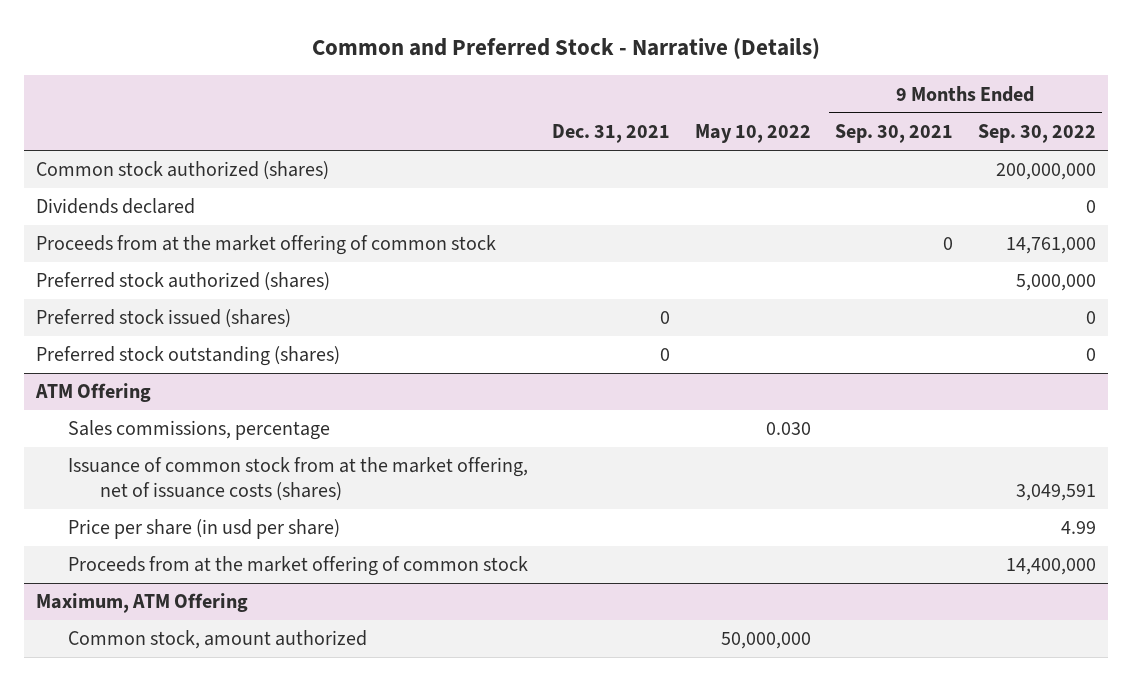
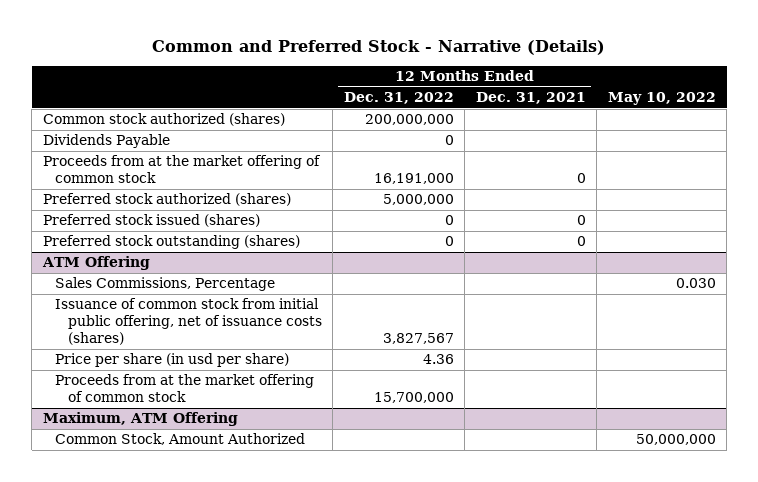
- | Dec. 31, 2021 | May 10, 2022 | 9 Months Ended Sep. 30, 2021 | 9 Months Ended Sep. 30, 2022
+ | 12 Months Ended Dec. 31, 2022 | 12 Months Ended Dec. 31, 2021 | May 10, 2022
- Dividends declared | | | | 0
+ Dividends Payable | 0 | |
@ ATM Offering
- Sales commissions, percentage | | 0.030 | |
- Issuance of common stock from at the market offering, net of issuance costs (shares) | | | | 3,049,591
+ Sales Commissions, Percentage | | | 0.030
+ Issuance of common stock from initial public offering, net of issuance costs (shares) | 3,827,567 | |
@ Maximum, ATM Offering
- Common stock, amount authorized | | 50,000,000 | |
+ Common Stock, Amount Authorized | | | 50,000,000

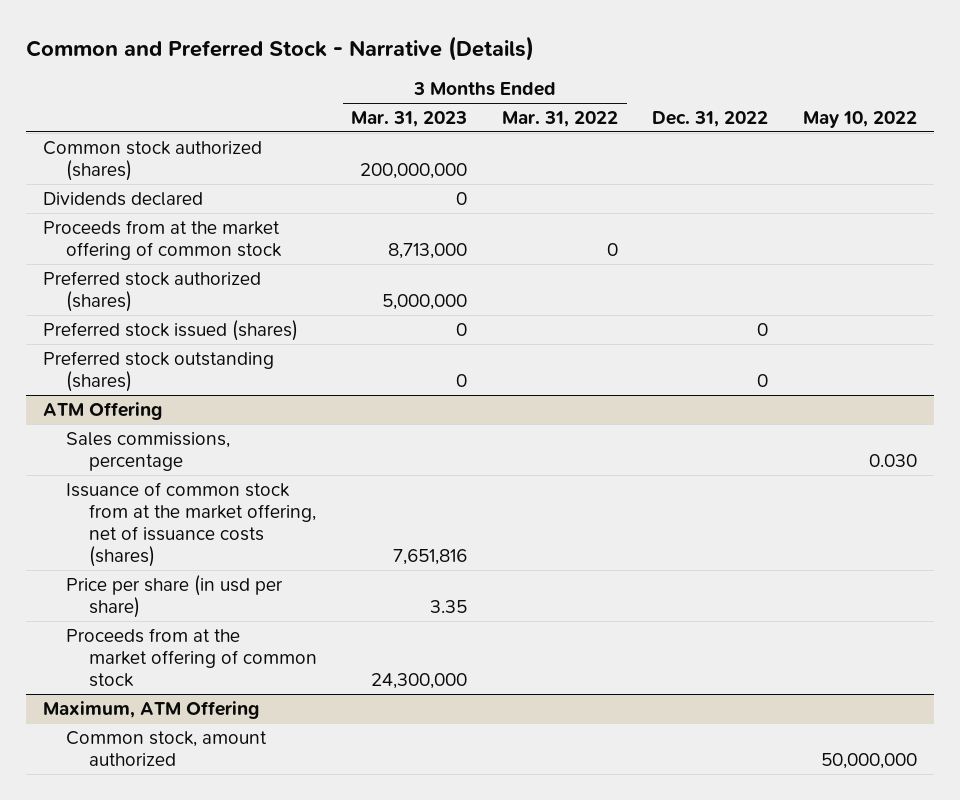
- | 12 Months Ended Dec. 31, 2022 | 12 Months Ended Dec. 31, 2021 | May 10, 2022
+ | 3 Months Ended Mar. 31, 2023 | 3 Months Ended Mar. 31, 2022 | Dec. 31, 2022 | May 10, 2022
- Dividends Payable | 0 | |
+ Dividends declared | 0 | | |
@ ATM Offering
- Sales Commissions, Percentage | | | 0.030
- Issuance of common stock from initial public offering, net of issuance costs (shares) | 3,827,567 | |
+ Sales commissions, percentage | | | | 0.030
+ Issuance of common stock from at the market offering, net of issuance costs (shares) | 7,651,816 | | |
@ Maximum, ATM Offering
- Common Stock, Amount Authorized | | | 50,000,000
+ Common stock, amount authorized | | | | 50,000,000

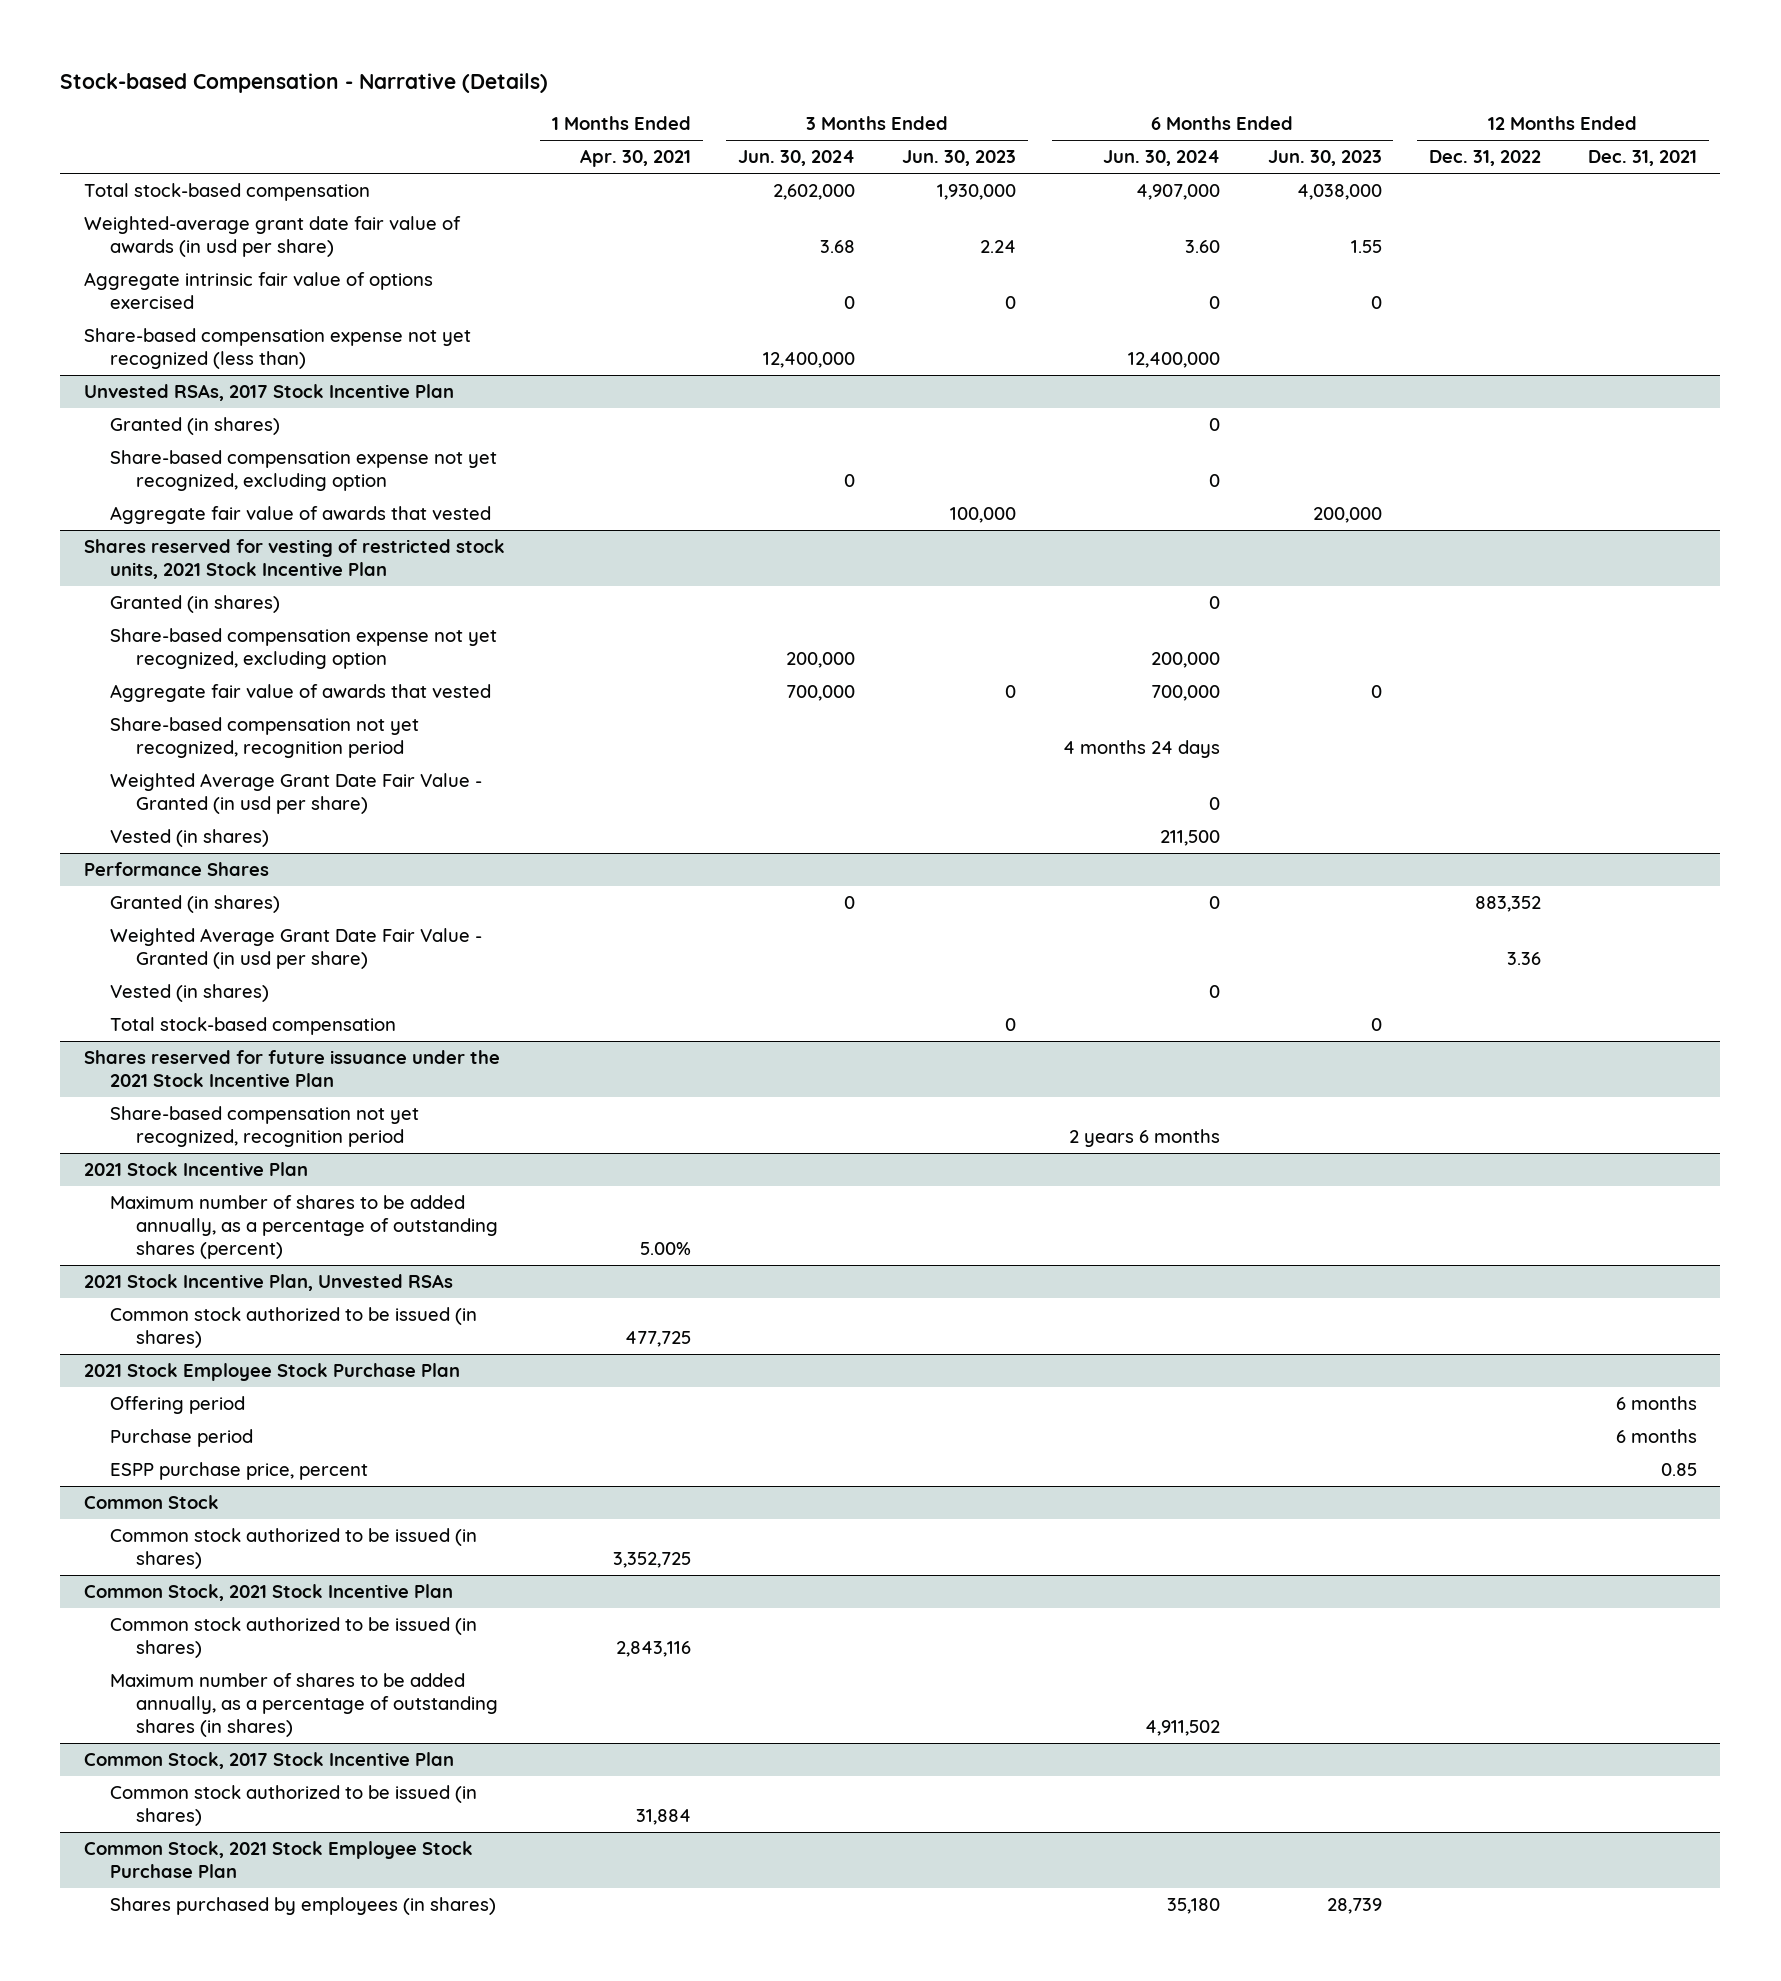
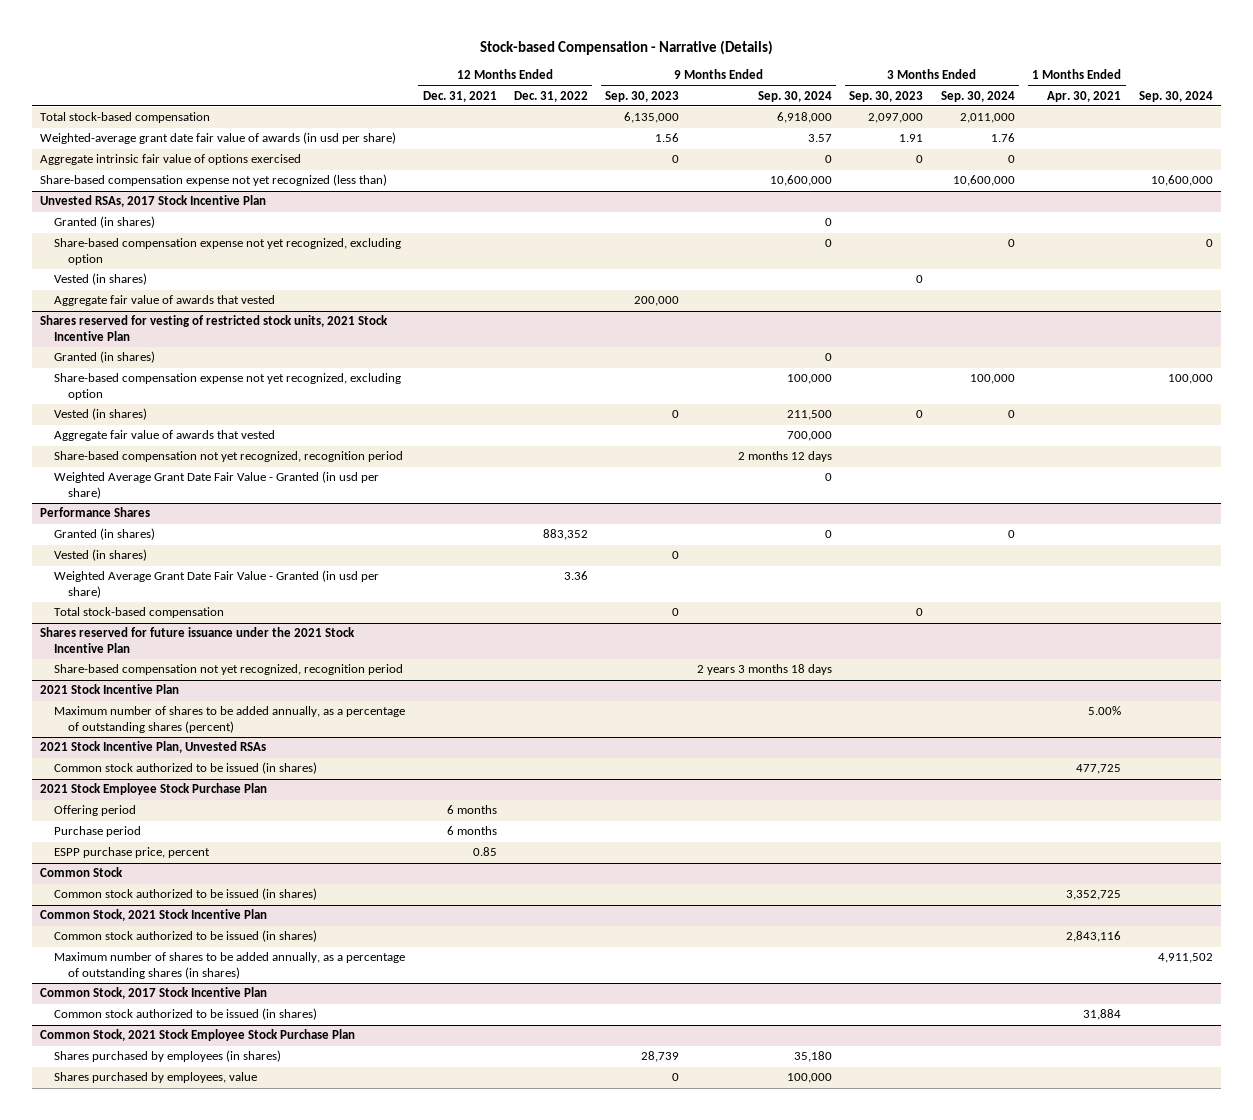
- | 1 Months Ended Apr. 30, 2021 | 3 Months Ended Jun. 30, 2024 | 3 Months Ended Jun. 30, 2023 | 6 Months Ended Jun. 30, 2024 | 6 Months Ended Jun. 30, 2023 | 12 Months Ended Dec. 31, 2022 | 12 Months Ended Dec. 31, 2021
+ | 12 Months Ended Dec. 31, 2021 | 12 Months Ended Dec. 31, 2022 | 9 Months Ended Sep. 30, 2023 | 9 Months Ended Sep. 30, 2024 | 3 Months Ended Sep. 30, 2023 | 3 Months Ended Sep. 30, 2024 | 1 Months Ended Apr. 30, 2021 | Sep. 30, 2024
@ Unvested RSAs, 2017 Stock Incentive Plan
+ Vested (in shares) | | | | | 0 | | |
@ Shares reserved for vesting of restricted stock units, 2021 Stock Incentive Plan
moved up: Vested (in shares) | | | 0 | 211,500 | 0 | 0 | |
@ Performance Shares
moved down: Weighted Average Grant Date Fair Value - Granted (in usd per share) | | 3.36 | | | | | |
@ Common Stock, 2021 Stock Employee Stock Purchase Plan
+ Shares purchased by employees, value | | | 0 | 100,000 | | | |

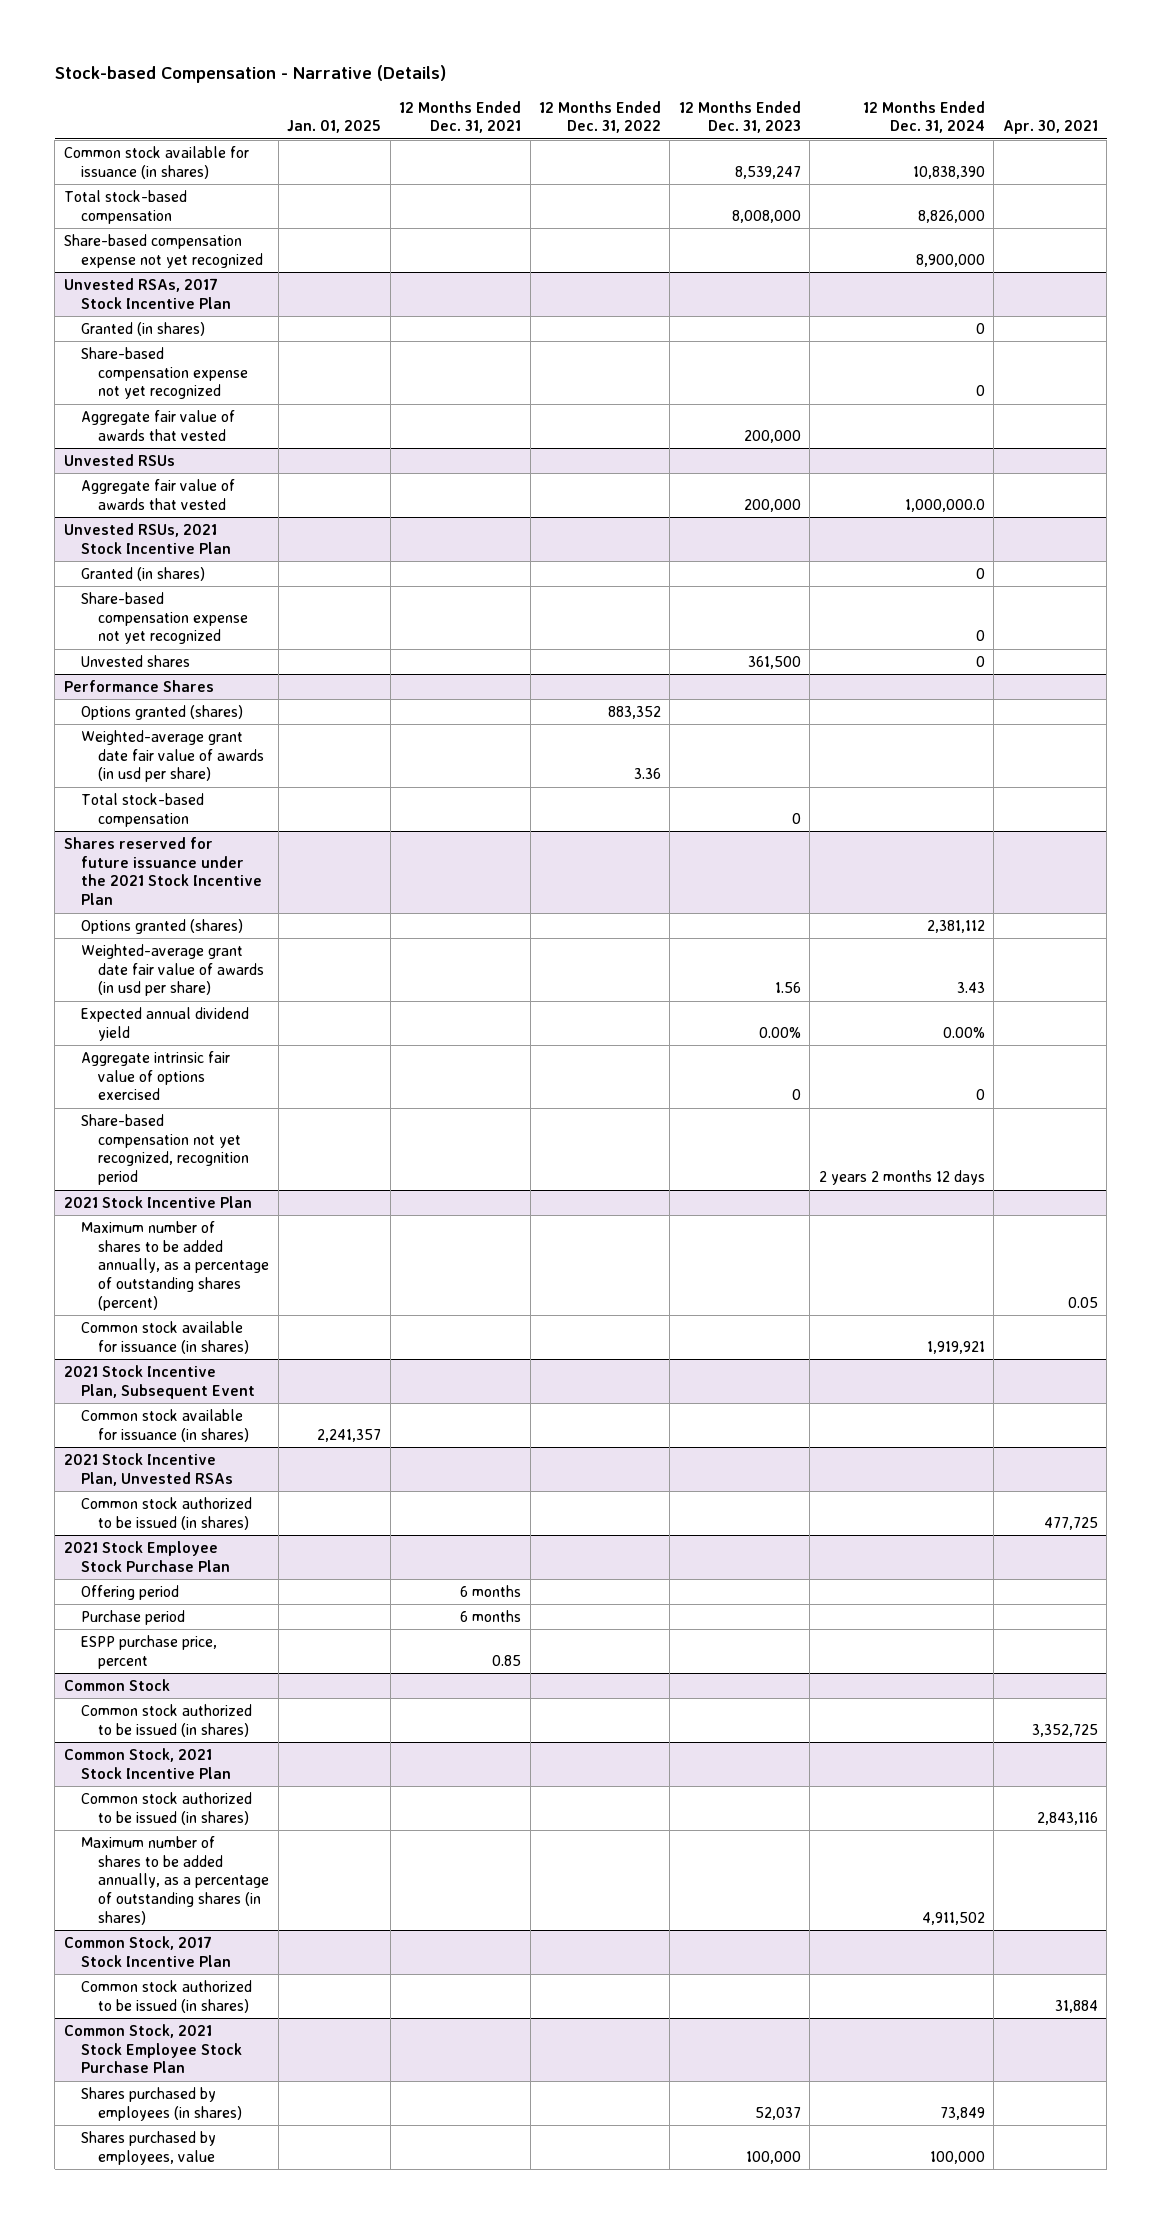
- | 12 Months Ended Dec. 31, 2021 | 12 Months Ended Dec. 31, 2022 | 9 Months Ended Sep. 30, 2023 | 9 Months Ended Sep. 30, 2024 | 3 Months Ended Sep. 30, 2023 | 3 Months Ended Sep. 30, 2024 | 1 Months Ended Apr. 30, 2021 | Sep. 30, 2024
+ | Jan. 01, 2025 | 12 Months Ended Dec. 31, 2021 | 12 Months Ended Dec. 31, 2022 | 12 Months Ended Dec. 31, 2023 | 12 Months Ended Dec. 31, 2024 | Apr. 30, 2021
+ Common stock available for issuance (in shares) | | | | 8,539,247 | 10,838,390 |
- Weighted-average grant date fair value of awards (in usd per share) | | | 1.56 | 3.57 | 1.91 | 1.76 | |
- Aggregate intrinsic fair value of options exercised | | | 0 | 0 | 0 | 0 | |
- Share-based compensation expense not yet recognized (less than) | | | | 10,600,000 | | 10,600,000 | | 10,600,000
+ Share-based compensation expense not yet recognized | | | | | 8,900,000 |
@ Unvested RSAs, 2017 Stock Incentive Plan
- Share-based compensation expense not yet recognized, excluding option | | | | 0 | | 0 | | 0
- Vested (in shares) | | | | | 0 | | |
+ Share-based compensation expense not yet recognized | | | | | 0 |
- Shares reserved for vesting of restricted stock units, 2021 Stock Incentive Plan
- Granted (in shares) | | | | 0 | | | |
- Share-based compensation expense not yet recognized, excluding option | | | | 100,000 | | 100,000 | | 100,000
- Vested (in shares) | | | 0 | 211,500 | 0 | 0 | |
- Aggregate fair value of awards that vested | | | | 700,000 | | | |
- Share-based compensation not yet recognized, recognition period | | | | 2 months 12 days | | | |
- Weighted Average Grant Date Fair Value - Granted (in usd per share) | | | | 0 | | | |
+ Unvested RSUs
+ Aggregate fair value of awards that vested | | | | 200,000 | 1,000,000.0 |
+ Unvested RSUs, 2021 Stock Incentive Plan
+ Granted (in shares) | | | | | 0 |
+ Share-based compensation expense not yet recognized | | | | | 0 |
+ Unvested shares | | | | 361,500 | 0 |
@ Performance Shares
- Granted (in shares) | | 883,352 | | 0 | | 0 | |
- Vested (in shares) | | | 0 | | | | |
- Weighted Average Grant Date Fair Value - Granted (in usd per share) | | 3.36 | | | | | |
+ Options granted (shares) | | | 883,352 | | |
+ Weighted-average grant date fair value of awards (in usd per share) | | | 3.36 | | |
@ Shares reserved for future issuance under the 2021 Stock Incentive Plan
+ Options granted (shares) | | | | | 2,381,112 |
+ Weighted-average grant date fair value of awards (in usd per share) | | | | 1.56 | 3.43 |
+ Expected annual dividend yield | | | | 0.00% | 0.00% |
+ Aggregate intrinsic fair value of options exercised | | | | 0 | 0 |
@ 2021 Stock Incentive Plan
+ Common stock available for issuance (in shares) | | | | | 1,919,921 |
+ 2021 Stock Incentive Plan, Subsequent Event
+ Common stock available for issuance (in shares) | 2,241,357 | | | | |

